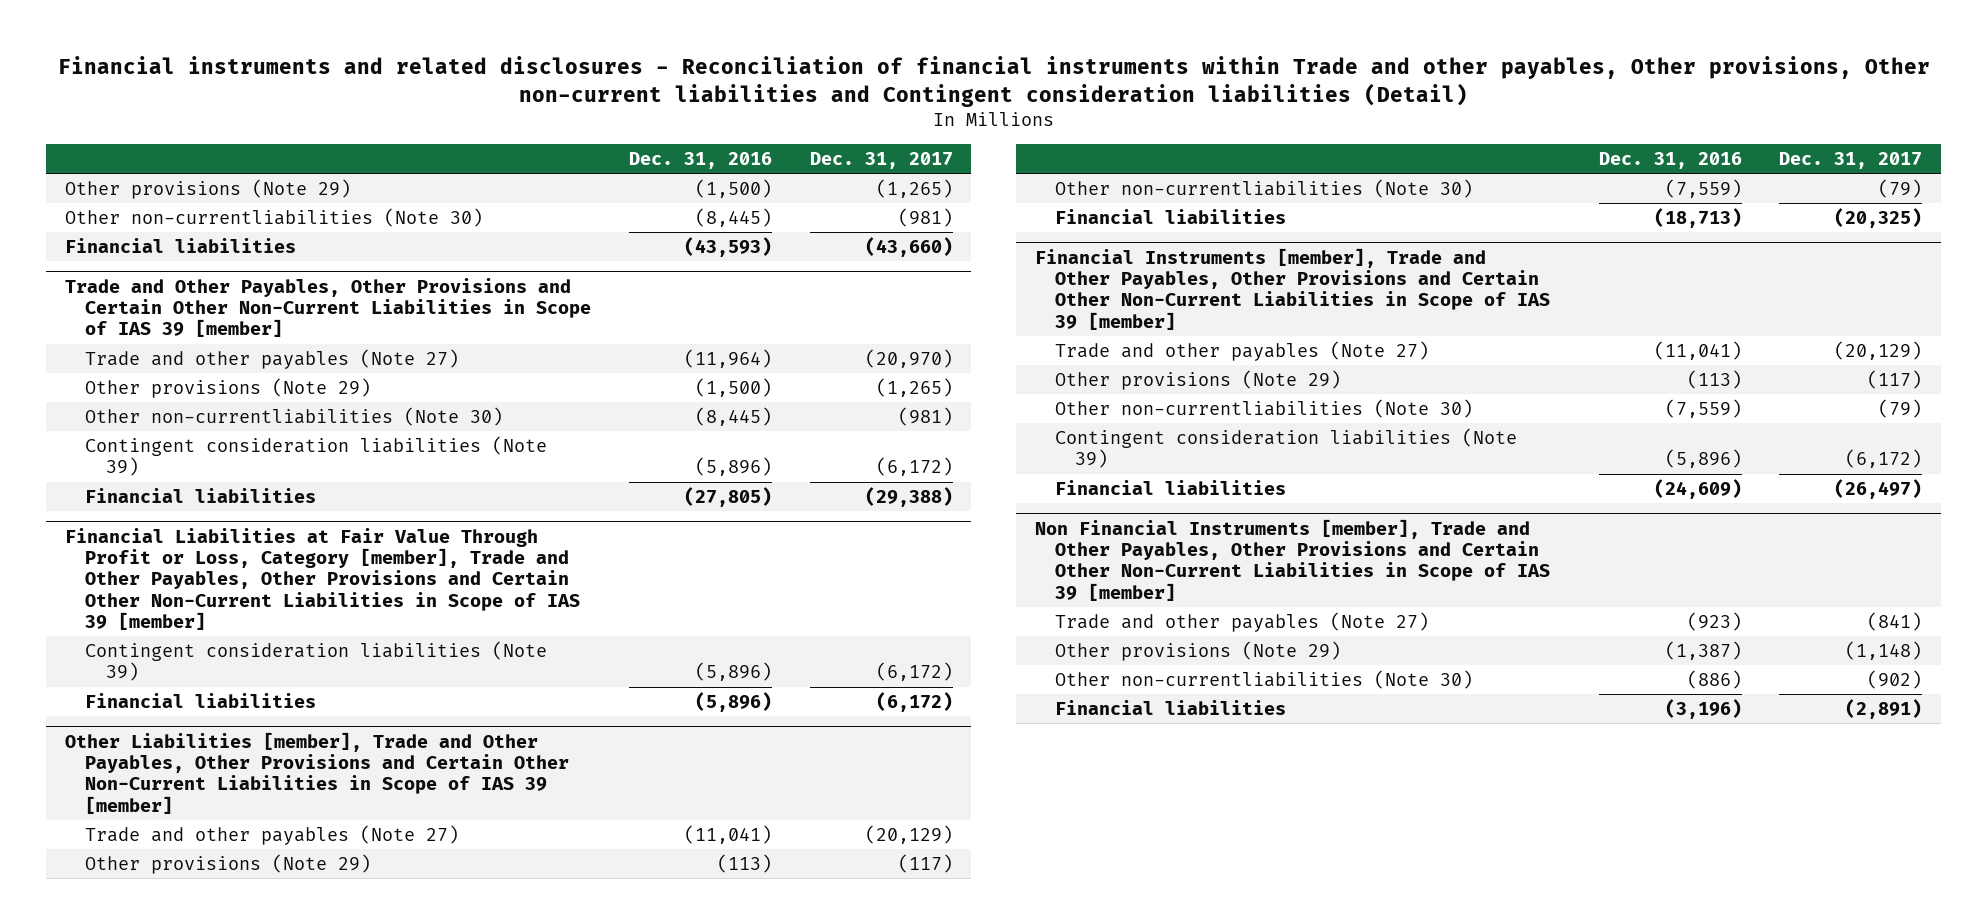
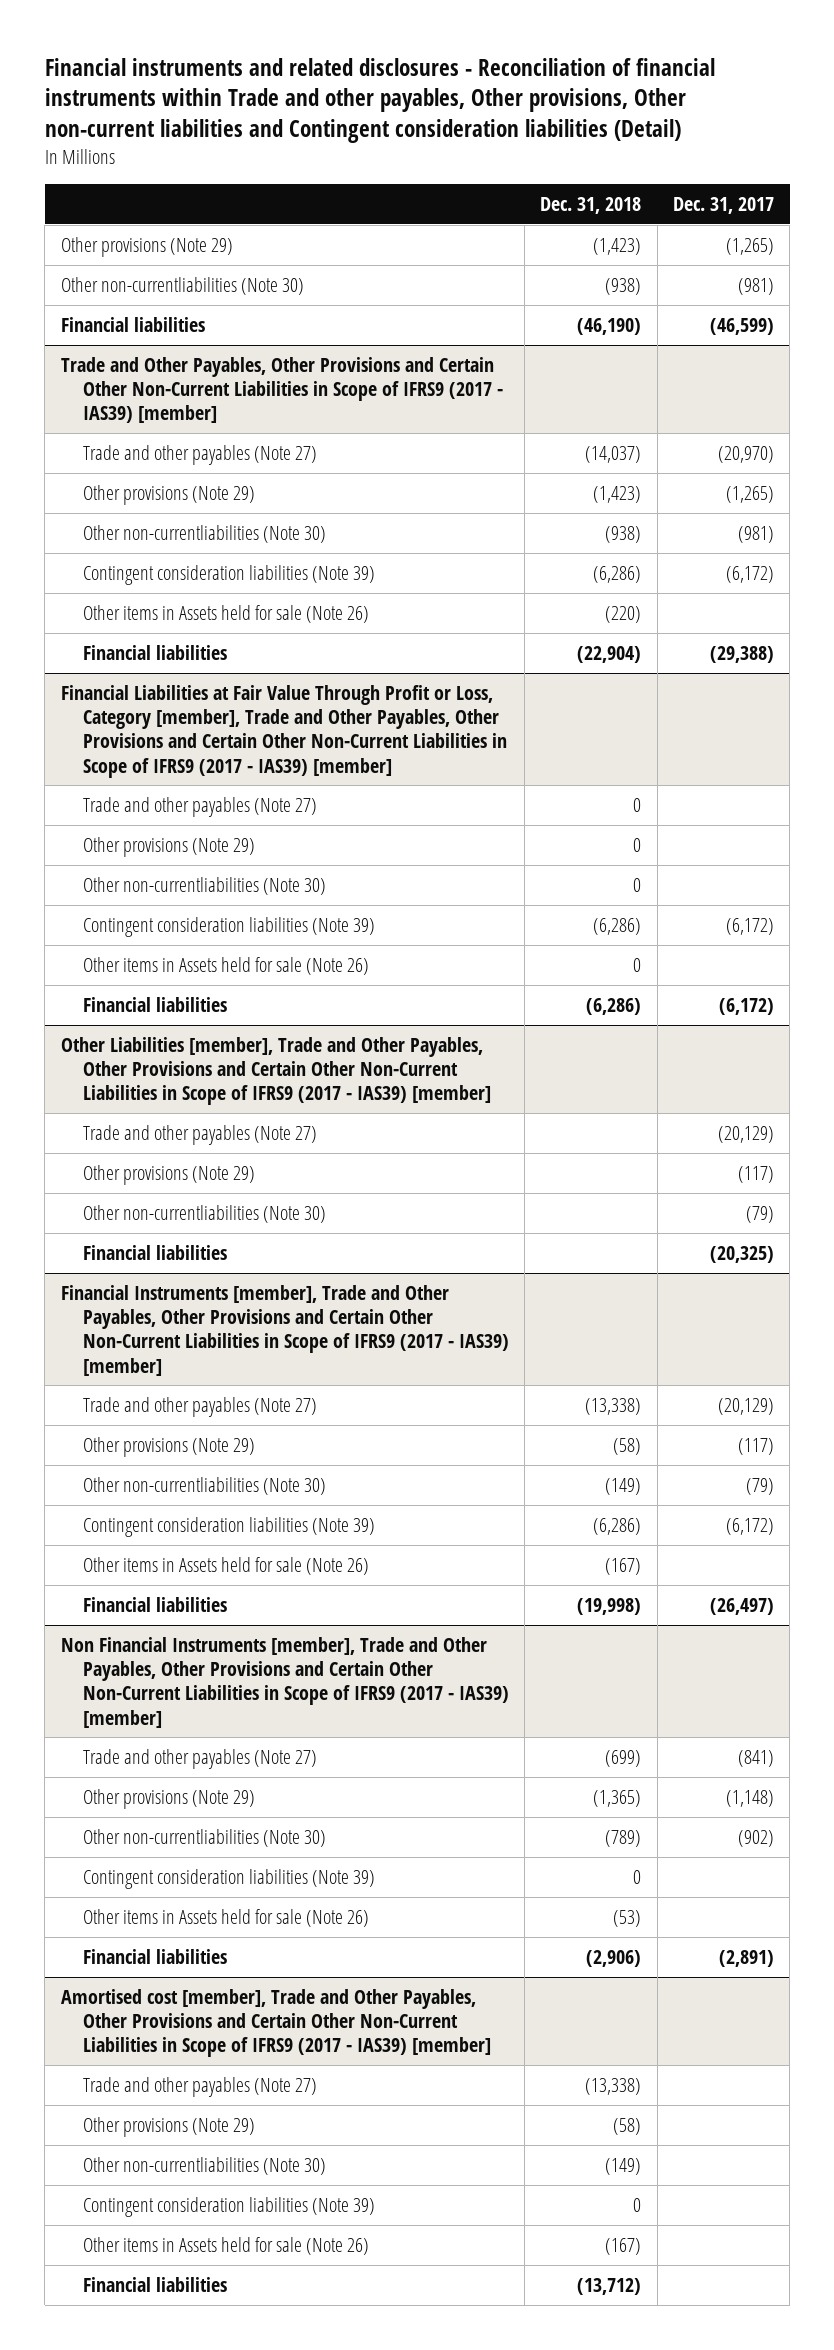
- | Dec. 31, 2016 | Dec. 31, 2017
+ | Dec. 31, 2018 | Dec. 31, 2017
- Financial liabilities | (43,593) | (43,660)
- Trade and Other Payables, Other Provisions and Certain Other Non-Current Liabilities in Scope of IAS 39 [member]
+ Financial liabilities | (46,190) | (46,599)
+ Trade and Other Payables, Other Provisions and Certain Other Non-Current Liabilities in Scope of IFRS9 (2017 - IAS39) [member]
+ Other items in Assets held for sale (Note 26) | (220) |
- Financial Liabilities at Fair Value Through Profit or Loss, Category [member], Trade and Other Payables, Other Provisions and Certain Other Non-Current Liabilities in Scope of IAS 39 [member]
+ Financial Liabilities at Fair Value Through Profit or Loss, Category [member], Trade and Other Payables, Other Provisions and Certain Other Non-Current Liabilities in Scope of IFRS9 (2017 - IAS39) [member]
+ Trade and other payables (Note 27) | 0 |
+ Other provisions (Note 29) | 0 |
+ Other non-currentliabilities (Note 30) | 0 |
+ Other items in Assets held for sale (Note 26) | 0 |
- Other Liabilities [member], Trade and Other Payables, Other Provisions and Certain Other Non-Current Liabilities in Scope of IAS 39 [member]
+ Other Liabilities [member], Trade and Other Payables, Other Provisions and Certain Other Non-Current Liabilities in Scope of IFRS9 (2017 - IAS39) [member]
- Financial Instruments [member], Trade and Other Payables, Other Provisions and Certain Other Non-Current Liabilities in Scope of IAS 39 [member]
+ Financial Instruments [member], Trade and Other Payables, Other Provisions and Certain Other Non-Current Liabilities in Scope of IFRS9 (2017 - IAS39) [member]
+ Other items in Assets held for sale (Note 26) | (167) |
- Non Financial Instruments [member], Trade and Other Payables, Other Provisions and Certain Other Non-Current Liabilities in Scope of IAS 39 [member]
+ Non Financial Instruments [member], Trade and Other Payables, Other Provisions and Certain Other Non-Current Liabilities in Scope of IFRS9 (2017 - IAS39) [member]
+ Contingent consideration liabilities (Note 39) | 0 |
+ Other items in Assets held for sale (Note 26) | (53) |
+ Amortised cost [member], Trade and Other Payables, Other Provisions and Certain Other Non-Current Liabilities in Scope of IFRS9 (2017 - IAS39) [member]
+ Trade and other payables (Note 27) | (13,338) |
+ Other provisions (Note 29) | (58) |
+ Other non-currentliabilities (Note 30) | (149) |
+ Contingent consideration liabilities (Note 39) | 0 |
+ Other items in Assets held for sale (Note 26) | (167) |
+ Financial liabilities | (13,712) |

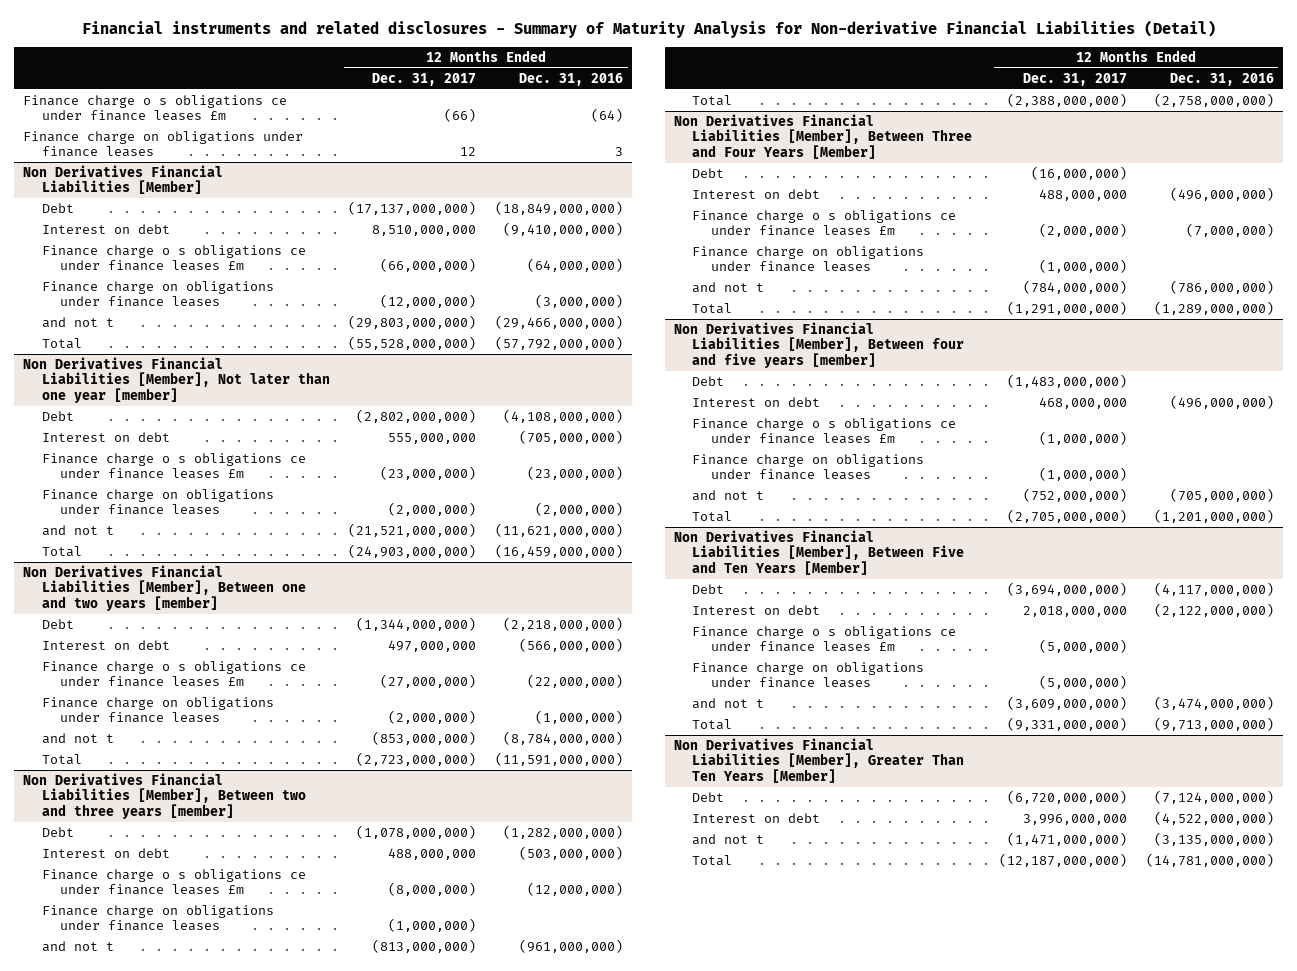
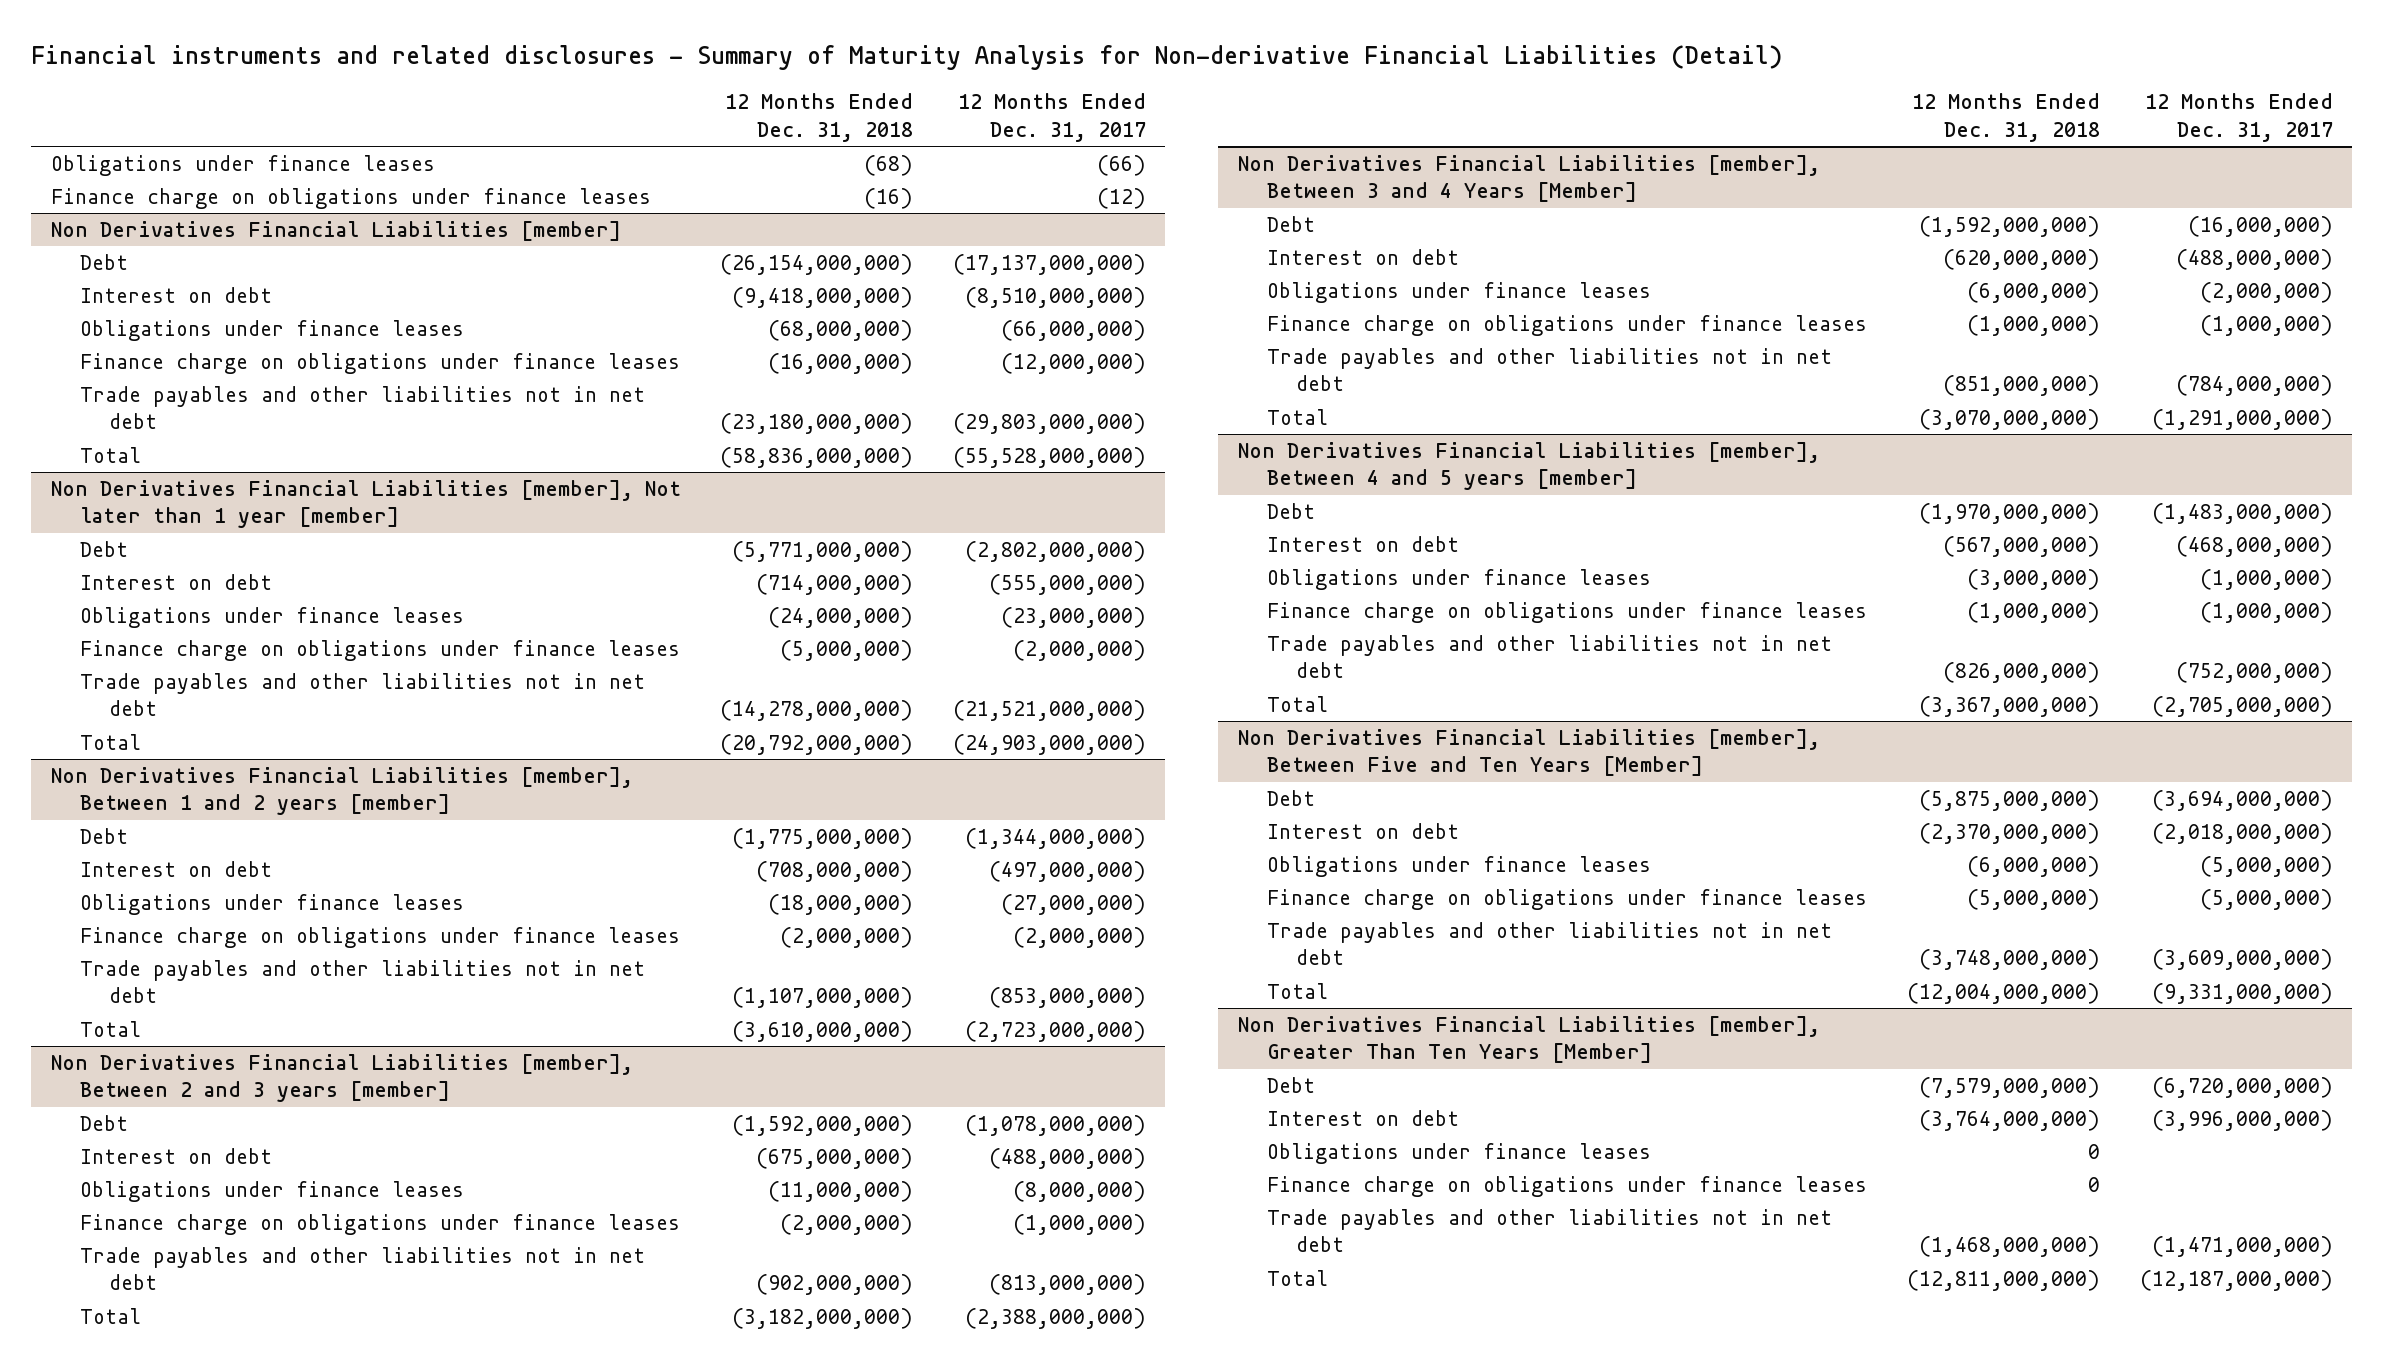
- | 12 Months Ended Dec. 31, 2017 | 12 Months Ended Dec. 31, 2016
+ | 12 Months Ended Dec. 31, 2018 | 12 Months Ended Dec. 31, 2017
- Finance charge o s obligations ce under finance leases £m | (66) | (64)
- Finance charge on obligations under finance leases | 12 | 3
- Non Derivatives Financial Liabilities [Member]
+ Obligations under finance leases | (68) | (66)
+ Finance charge on obligations under finance leases | (16) | (12)
+ Non Derivatives Financial Liabilities [member]
- Interest on debt | 8,510,000,000 | (9,410,000,000)
- Finance charge o s obligations ce under finance leases £m | (66,000,000) | (64,000,000)
+ Interest on debt | (9,418,000,000) | (8,510,000,000)
+ Obligations under finance leases | (68,000,000) | (66,000,000)
- and not t | (29,803,000,000) | (29,466,000,000)
+ Trade payables and other liabilities not in net debt | (23,180,000,000) | (29,803,000,000)
- Non Derivatives Financial Liabilities [Member], Not later than one year [member]
+ Non Derivatives Financial Liabilities [member], Not later than 1 year [member]
- Interest on debt | 555,000,000 | (705,000,000)
- Finance charge o s obligations ce under finance leases £m | (23,000,000) | (23,000,000)
+ Interest on debt | (714,000,000) | (555,000,000)
+ Obligations under finance leases | (24,000,000) | (23,000,000)
- and not t | (21,521,000,000) | (11,621,000,000)
+ Trade payables and other liabilities not in net debt | (14,278,000,000) | (21,521,000,000)
- Non Derivatives Financial Liabilities [Member], Between one and two years [member]
+ Non Derivatives Financial Liabilities [member], Between 1 and 2 years [member]
- Interest on debt | 497,000,000 | (566,000,000)
- Finance charge o s obligations ce under finance leases £m | (27,000,000) | (22,000,000)
+ Interest on debt | (708,000,000) | (497,000,000)
+ Obligations under finance leases | (18,000,000) | (27,000,000)
- and not t | (853,000,000) | (8,784,000,000)
+ Trade payables and other liabilities not in net debt | (1,107,000,000) | (853,000,000)
- Non Derivatives Financial Liabilities [Member], Between two and three years [member]
+ Non Derivatives Financial Liabilities [member], Between 2 and 3 years [member]
- Interest on debt | 488,000,000 | (503,000,000)
- Finance charge o s obligations ce under finance leases £m | (8,000,000) | (12,000,000)
+ Interest on debt | (675,000,000) | (488,000,000)
+ Obligations under finance leases | (11,000,000) | (8,000,000)
- and not t | (813,000,000) | (961,000,000)
+ Trade payables and other liabilities not in net debt | (902,000,000) | (813,000,000)
- Non Derivatives Financial Liabilities [Member], Between Three and Four Years [Member]
+ Non Derivatives Financial Liabilities [member], Between 3 and 4 Years [Member]
- Interest on debt | 488,000,000 | (496,000,000)
- Finance charge o s obligations ce under finance leases £m | (2,000,000) | (7,000,000)
+ Interest on debt | (620,000,000) | (488,000,000)
+ Obligations under finance leases | (6,000,000) | (2,000,000)
- and not t | (784,000,000) | (786,000,000)
+ Trade payables and other liabilities not in net debt | (851,000,000) | (784,000,000)
- Non Derivatives Financial Liabilities [Member], Between four and five years [member]
+ Non Derivatives Financial Liabilities [member], Between 4 and 5 years [member]
- Interest on debt | 468,000,000 | (496,000,000)
- Finance charge o s obligations ce under finance leases £m | (1,000,000) |
+ Interest on debt | (567,000,000) | (468,000,000)
+ Obligations under finance leases | (3,000,000) | (1,000,000)
- and not t | (752,000,000) | (705,000,000)
+ Trade payables and other liabilities not in net debt | (826,000,000) | (752,000,000)
- Non Derivatives Financial Liabilities [Member], Between Five and Ten Years [Member]
+ Non Derivatives Financial Liabilities [member], Between Five and Ten Years [Member]
- Interest on debt | 2,018,000,000 | (2,122,000,000)
- Finance charge o s obligations ce under finance leases £m | (5,000,000) |
+ Interest on debt | (2,370,000,000) | (2,018,000,000)
+ Obligations under finance leases | (6,000,000) | (5,000,000)
- and not t | (3,609,000,000) | (3,474,000,000)
+ Trade payables and other liabilities not in net debt | (3,748,000,000) | (3,609,000,000)
- Non Derivatives Financial Liabilities [Member], Greater Than Ten Years [Member]
+ Non Derivatives Financial Liabilities [member], Greater Than Ten Years [Member]
- Interest on debt | 3,996,000,000 | (4,522,000,000)
- and not t | (1,471,000,000) | (3,135,000,000)
+ Interest on debt | (3,764,000,000) | (3,996,000,000)
+ Obligations under finance leases | 0 |
+ Finance charge on obligations under finance leases | 0 |
+ Trade payables and other liabilities not in net debt | (1,468,000,000) | (1,471,000,000)

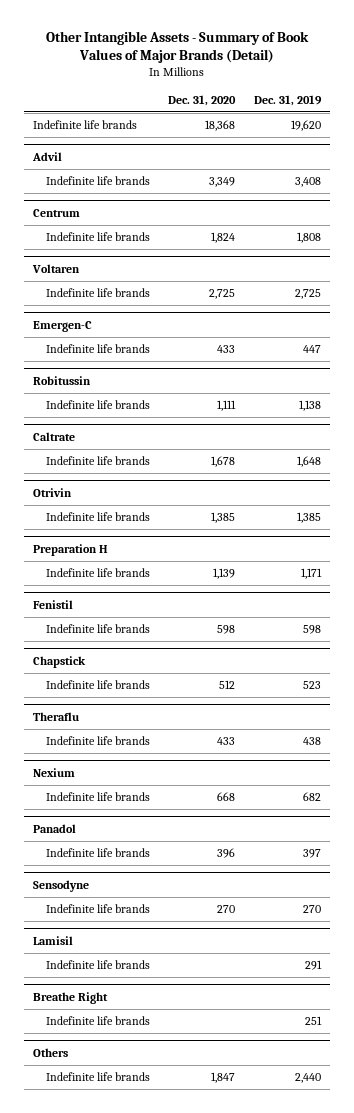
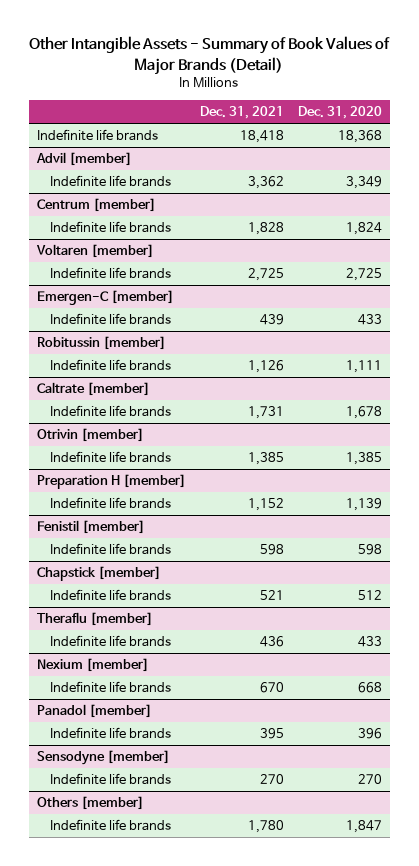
- | Dec. 31, 2020 | Dec. 31, 2019
+ | Dec. 31, 2021 | Dec. 31, 2020
- Advil
+ Advil [member]
- Centrum
+ Centrum [member]
- Voltaren
+ Voltaren [member]
- Emergen-C
+ Emergen-C [member]
- Robitussin
+ Robitussin [member]
- Caltrate
+ Caltrate [member]
- Otrivin
+ Otrivin [member]
- Preparation H
+ Preparation H [member]
- Fenistil
+ Fenistil [member]
- Chapstick
+ Chapstick [member]
- Theraflu
+ Theraflu [member]
- Nexium
+ Nexium [member]
- Panadol
+ Panadol [member]
- Sensodyne
+ Sensodyne [member]
- Lamisil
- Indefinite life brands | | 291
- Breathe Right
- Indefinite life brands | | 251
- Others
+ Others [member]

